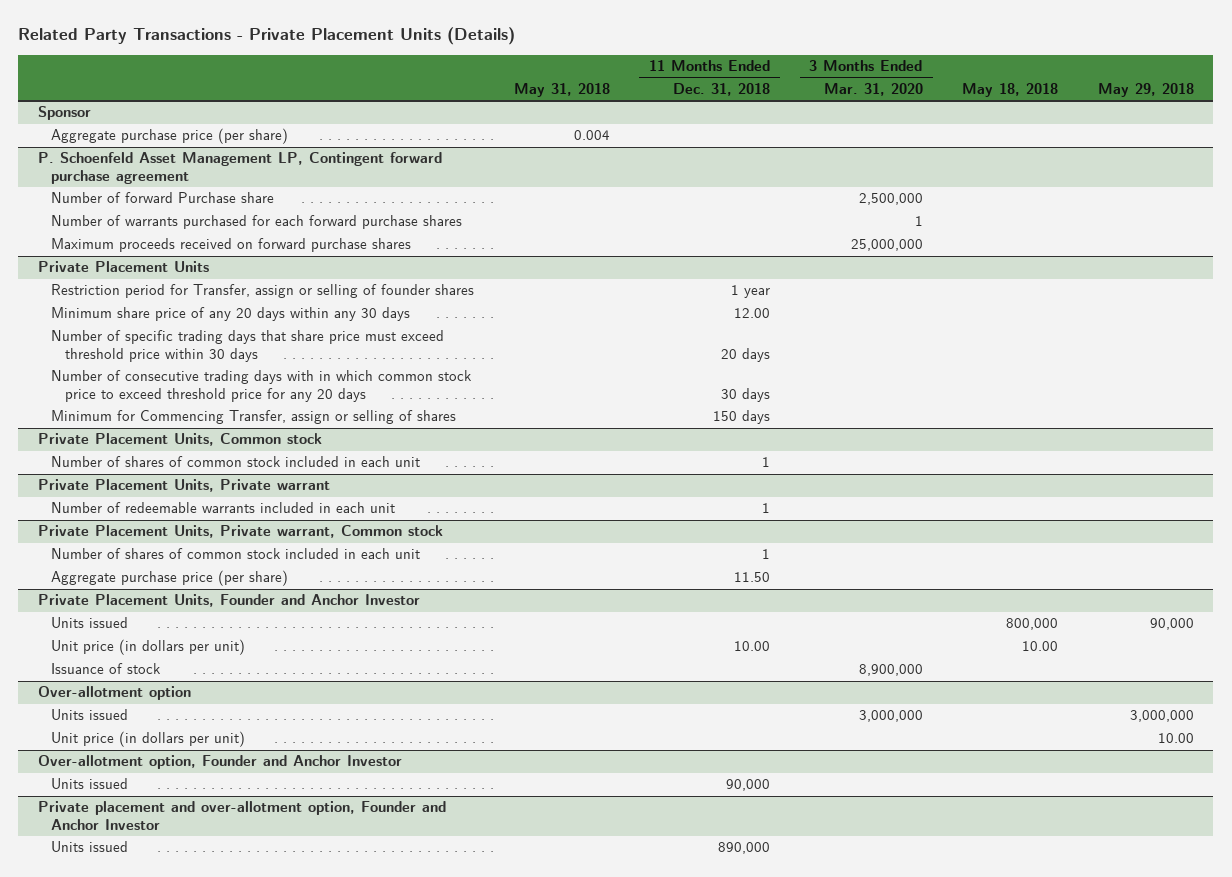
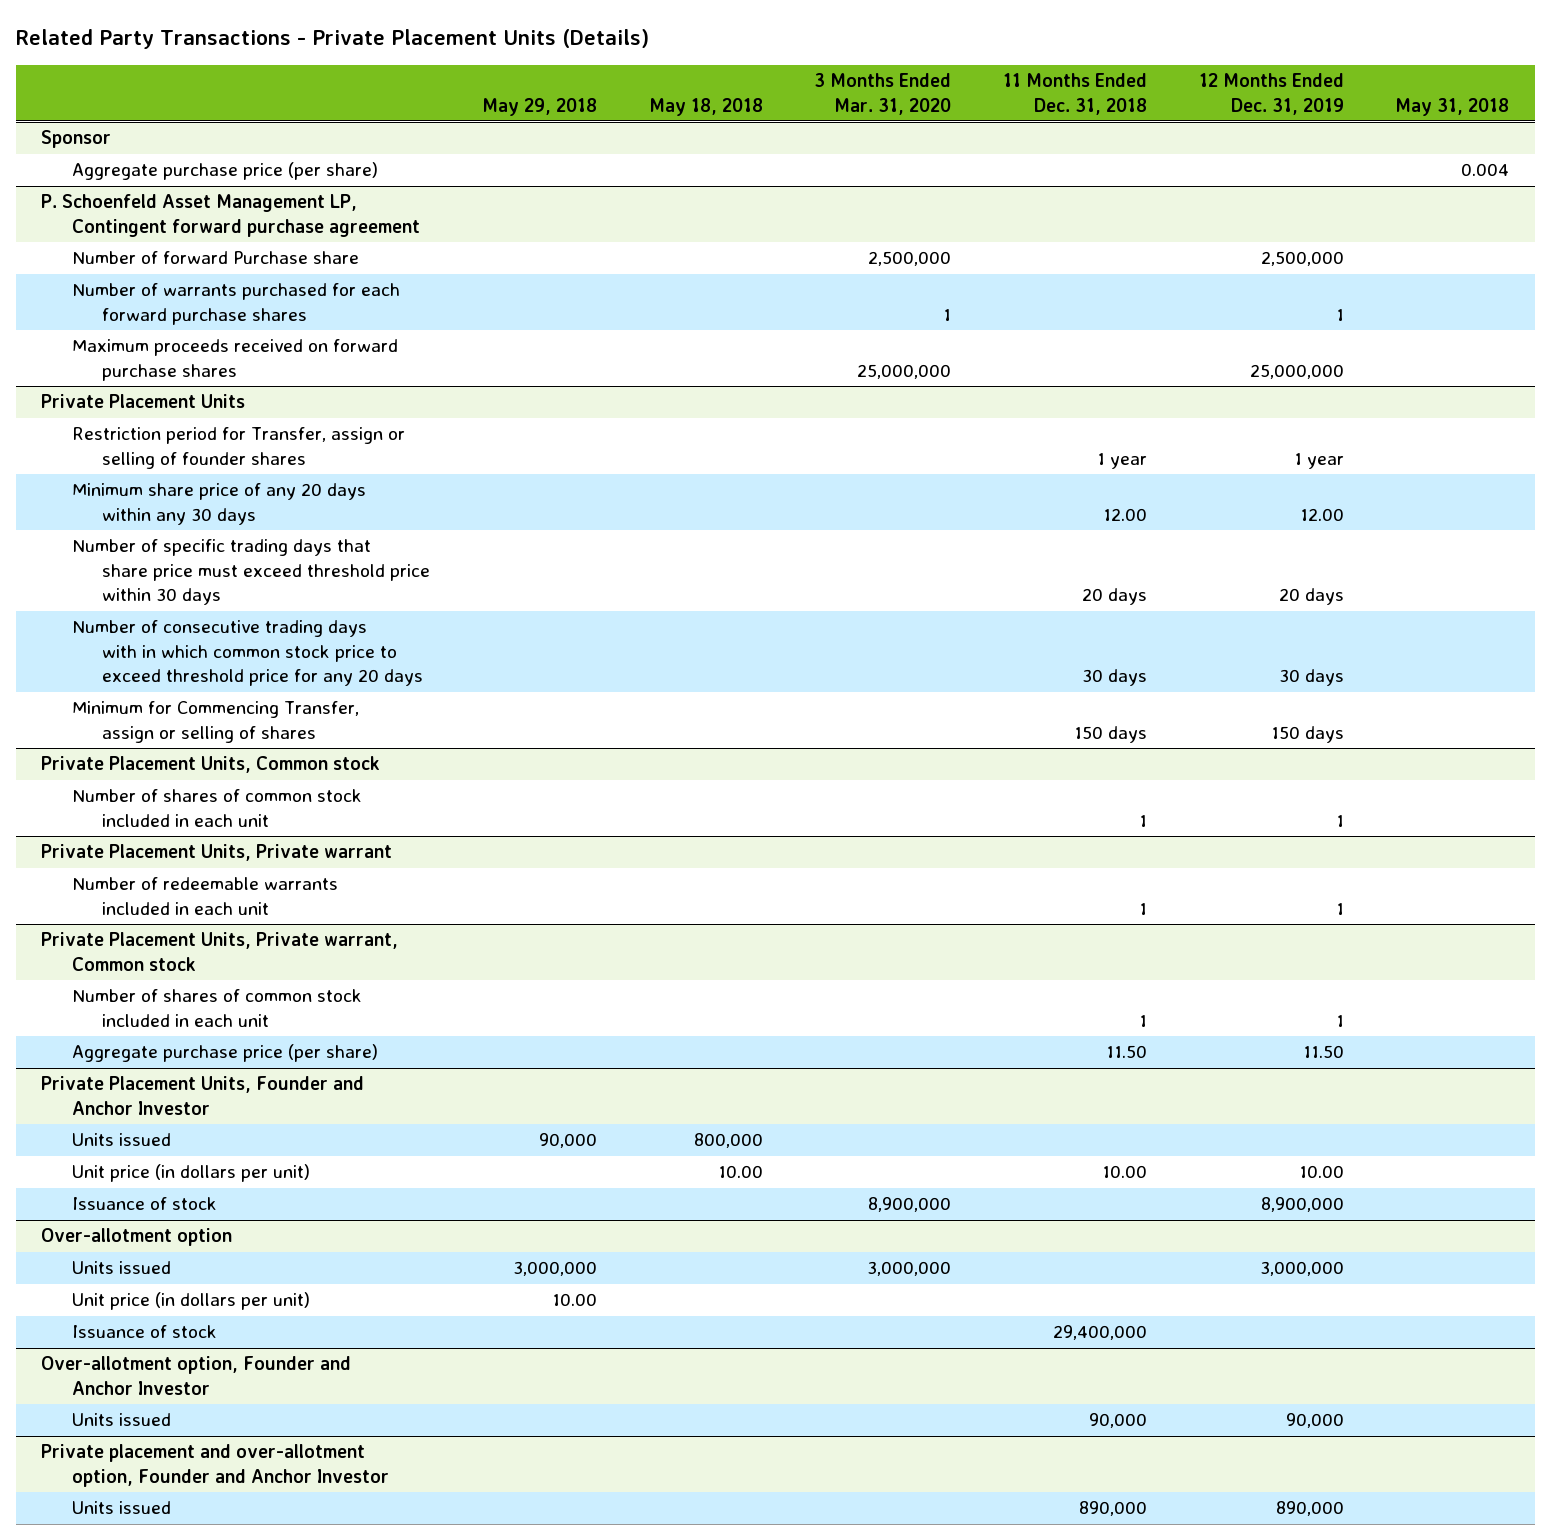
- | May 31, 2018 | 11 Months Ended Dec. 31, 2018 | 3 Months Ended Mar. 31, 2020 | May 18, 2018 | May 29, 2018
+ | May 29, 2018 | May 18, 2018 | 3 Months Ended Mar. 31, 2020 | 11 Months Ended Dec. 31, 2018 | 12 Months Ended Dec. 31, 2019 | May 31, 2018
@ Over-allotment option
+ Issuance of stock | | | | 29,400,000 | |

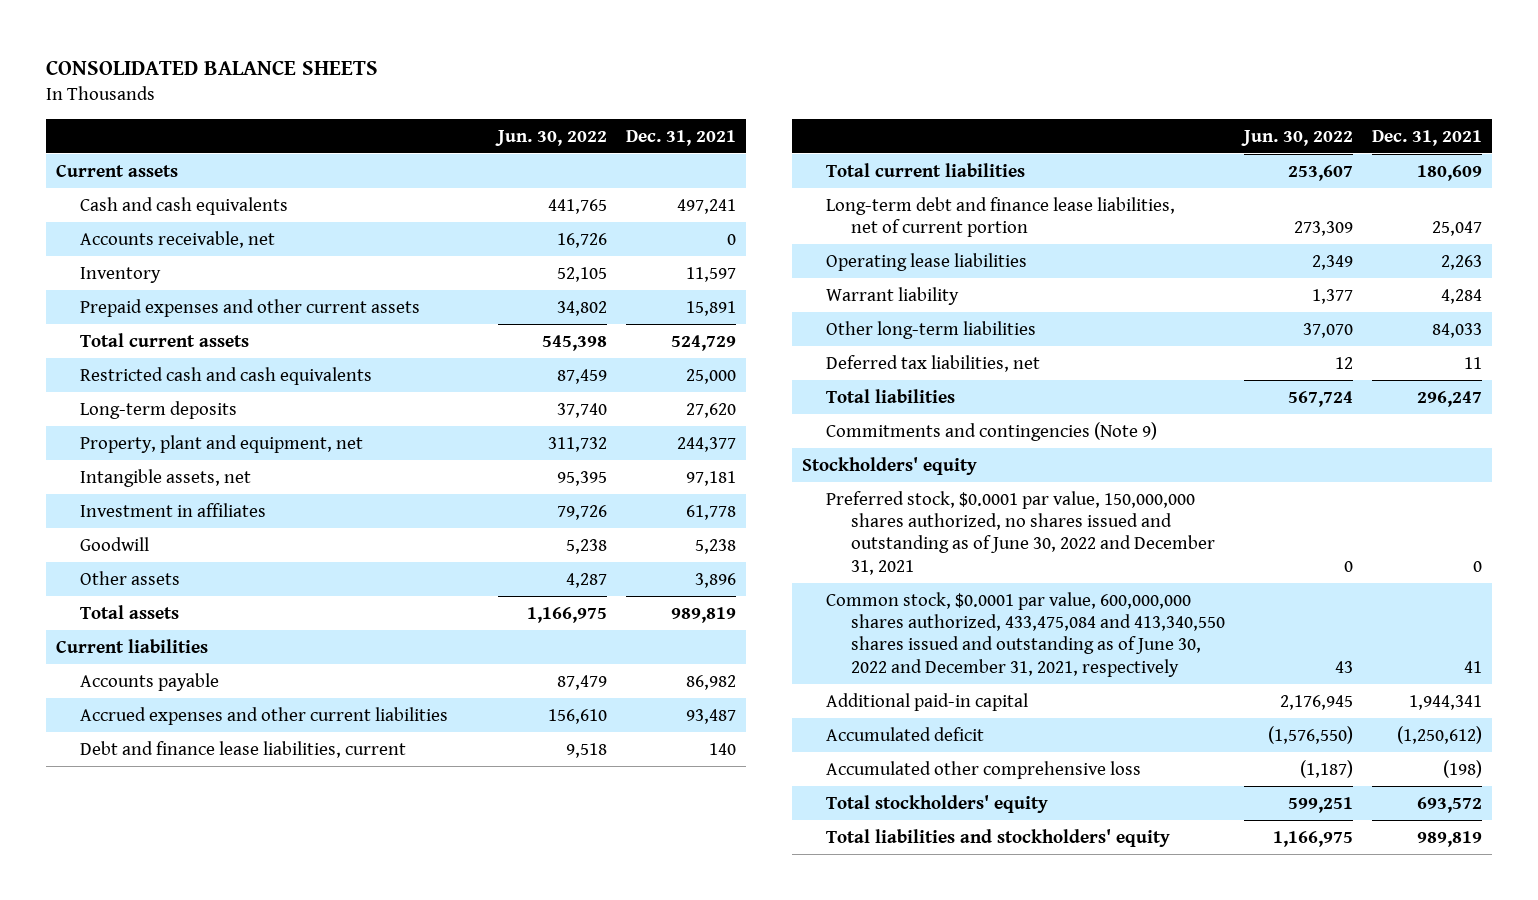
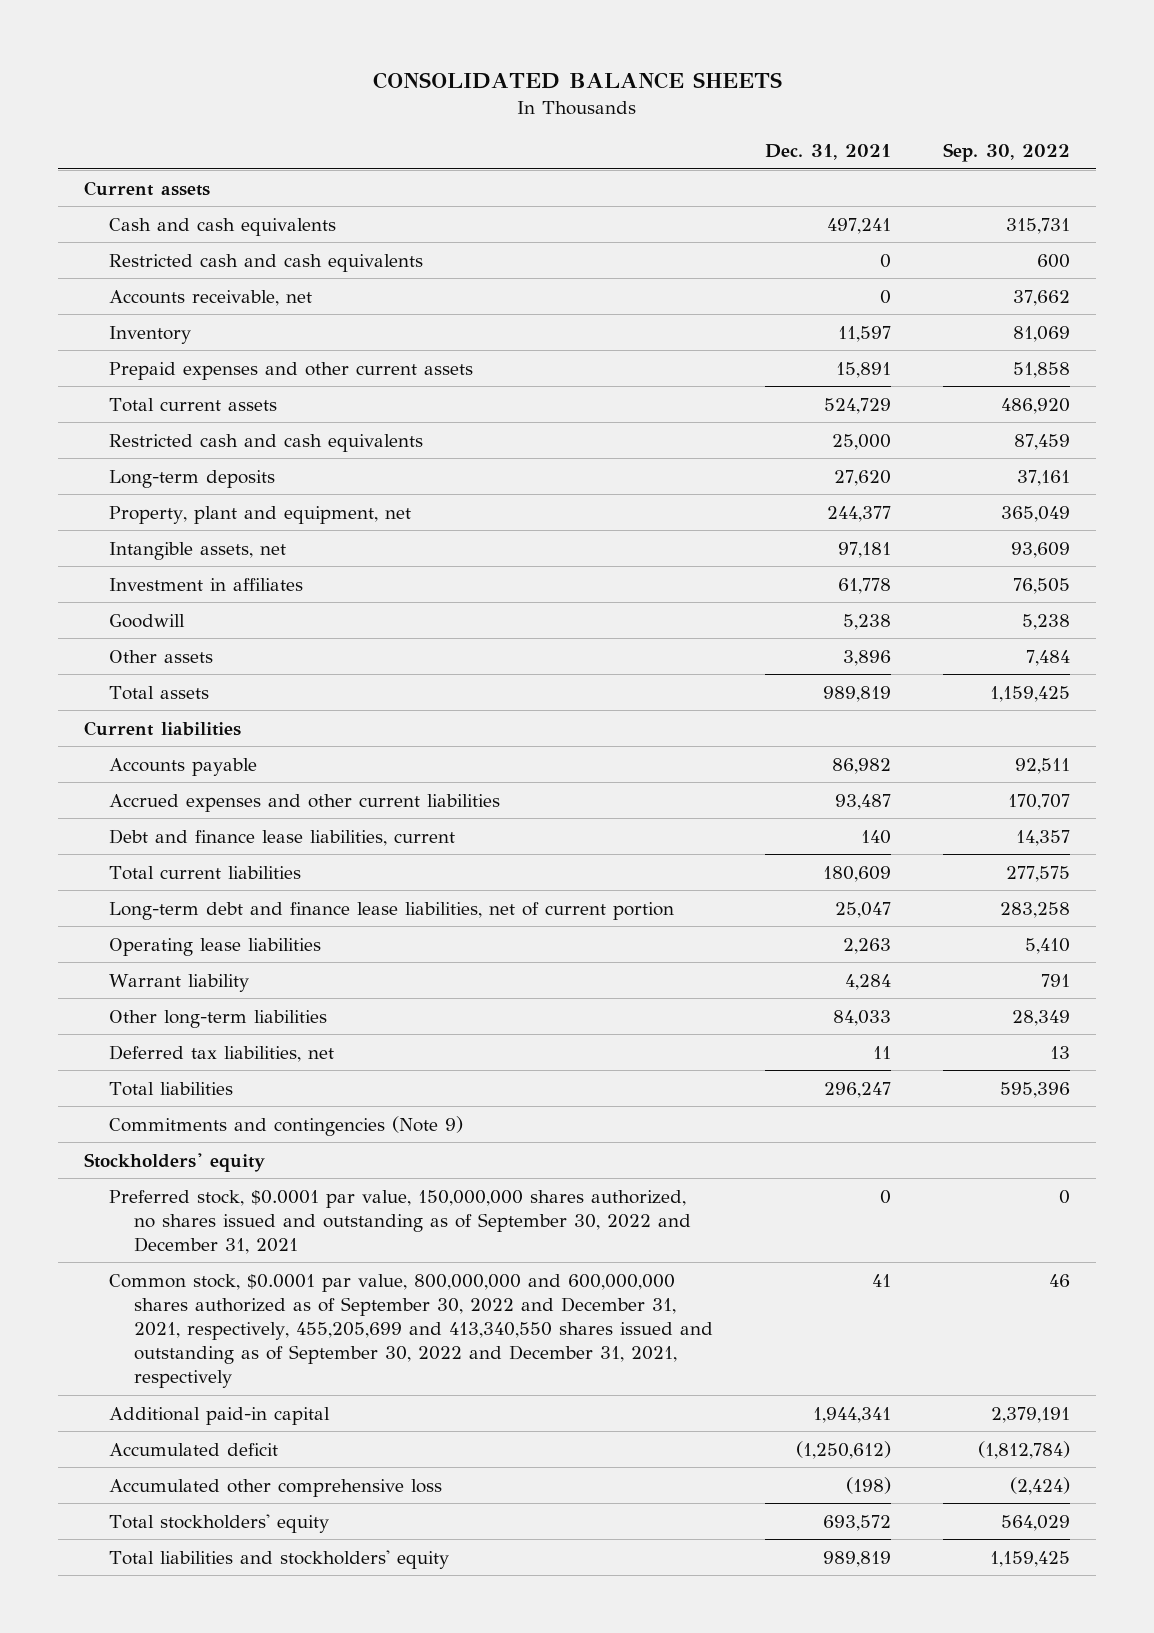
- | Jun. 30, 2022 | Dec. 31, 2021
+ | Dec. 31, 2021 | Sep. 30, 2022
+ Restricted cash and cash equivalents | 0 | 600
- Preferred stock, $0.0001 par value, 150,000,000 shares authorized, no shares issued and outstanding as of June 30, 2022 and December 31, 2021 | 0 | 0
- Common stock, $0.0001 par value, 600,000,000 shares authorized, 433,475,084 and 413,340,550 shares issued and outstanding as of June 30, 2022 and December 31, 2021, respectively | 43 | 41
+ Preferred stock, $0.0001 par value, 150,000,000 shares authorized, no shares issued and outstanding as of September 30, 2022 and December 31, 2021 | 0 | 0
+ Common stock, $0.0001 par value, 800,000,000 and 600,000,000 shares authorized as of September 30, 2022 and December 31, 2021, respectively, 455,205,699 and 413,340,550 shares issued and outstanding as of September 30, 2022 and December 31, 2021, respectively | 41 | 46

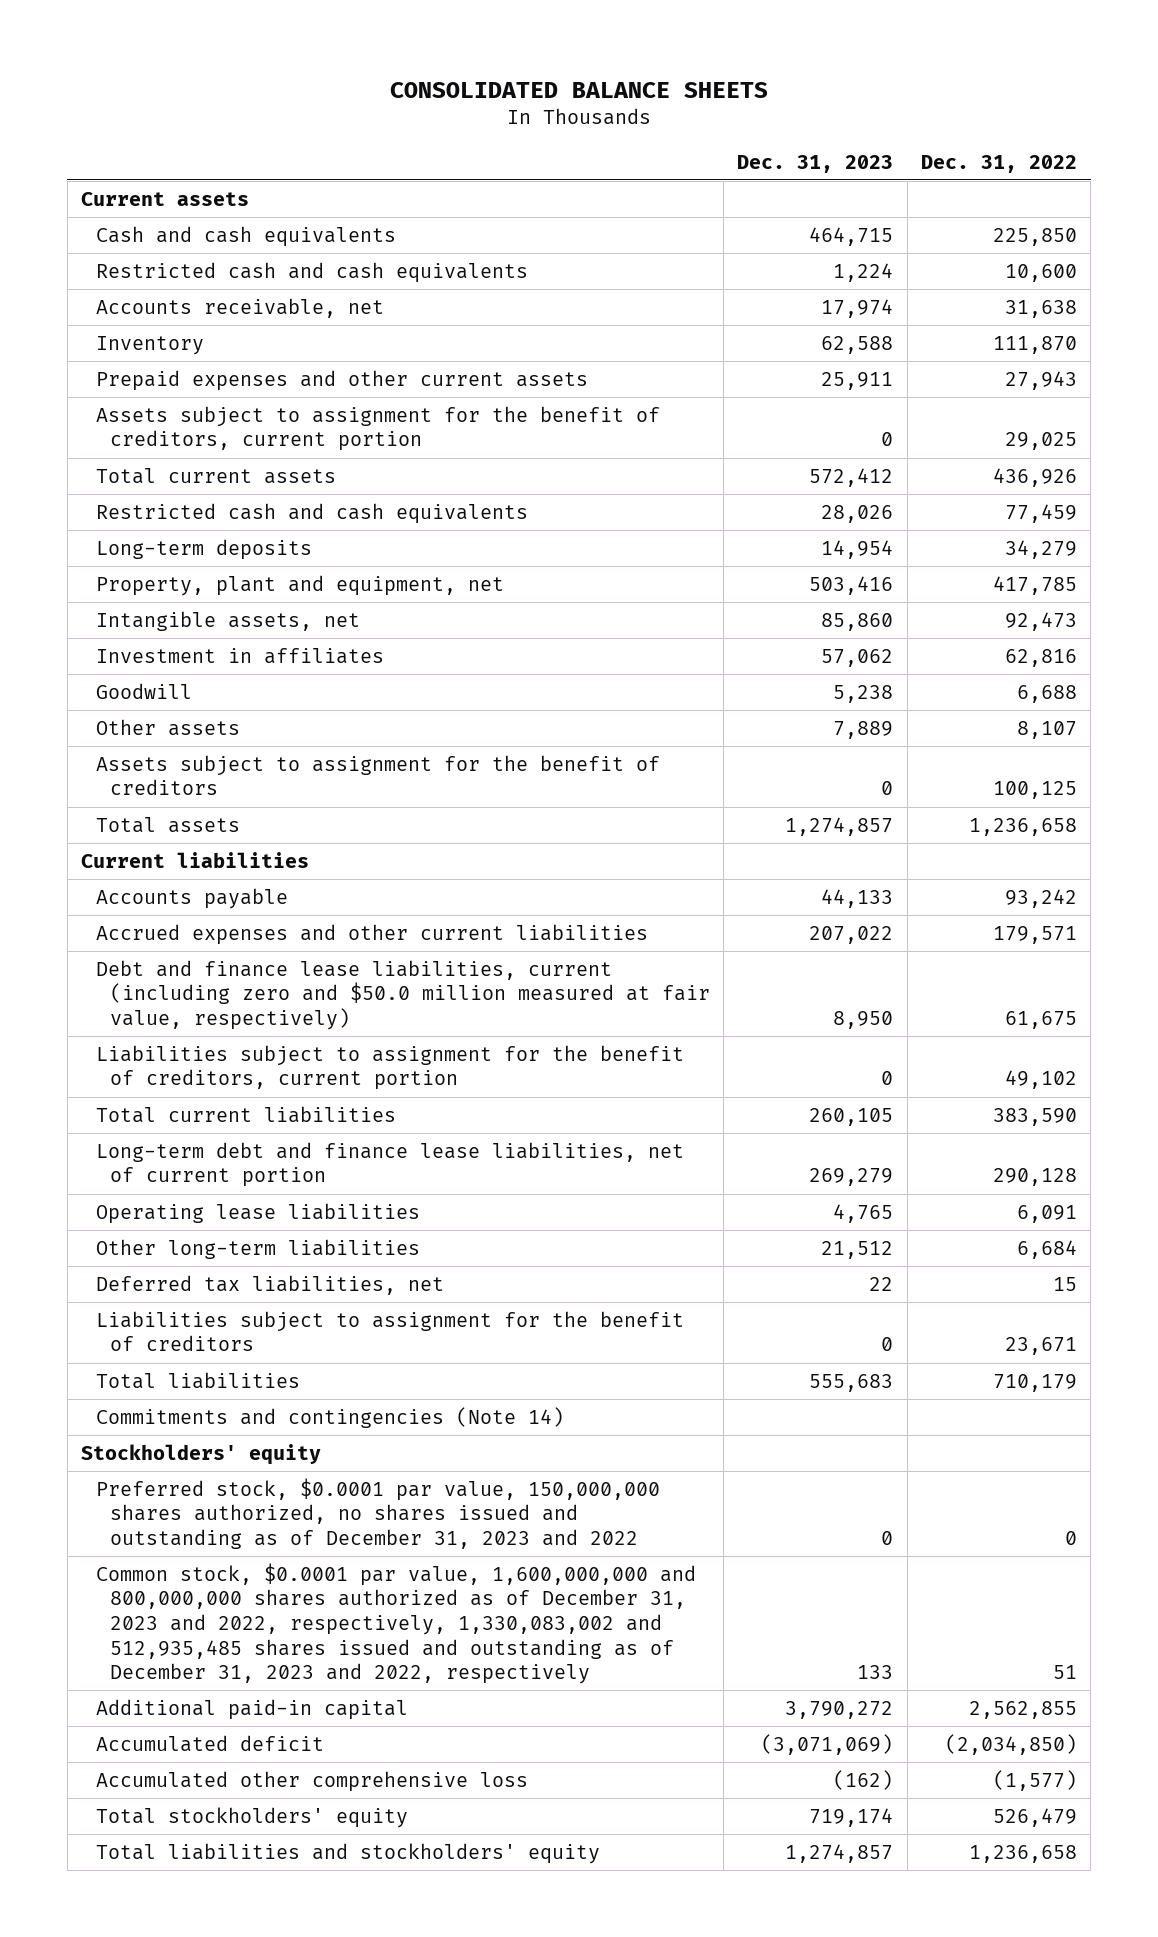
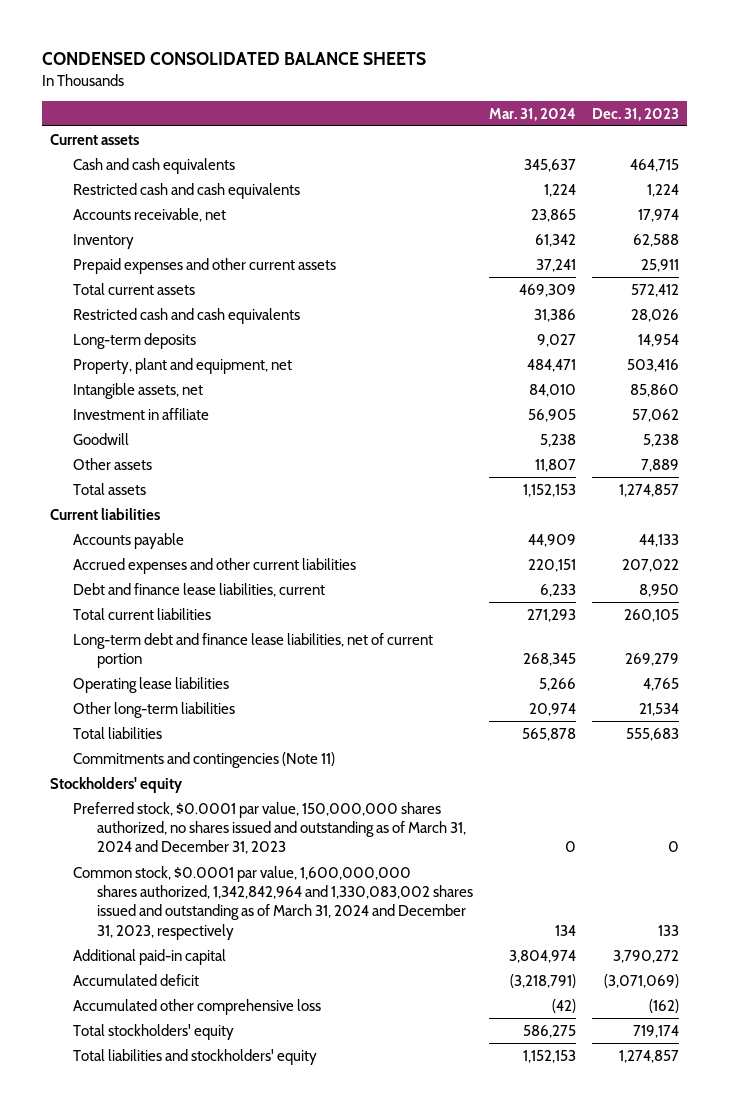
- CONSOLIDATED BALANCE SHEETS
+ CONDENSED CONSOLIDATED BALANCE SHEETS
- | Dec. 31, 2023 | Dec. 31, 2022
+ | Mar. 31, 2024 | Dec. 31, 2023
- Assets subject to assignment for the benefit of creditors, current portion | 0 | 29,025
- Investment in affiliates | 57,062 | 62,816
+ Investment in affiliate | 56,905 | 57,062
- Assets subject to assignment for the benefit of creditors | 0 | 100,125
- Debt and finance lease liabilities, current (including zero and $50.0 million measured at fair value, respectively) | 8,950 | 61,675
- Liabilities subject to assignment for the benefit of creditors, current portion | 0 | 49,102
+ Debt and finance lease liabilities, current | 6,233 | 8,950
- Other long-term liabilities | 21,512 | 6,684
- Deferred tax liabilities, net | 22 | 15
- Liabilities subject to assignment for the benefit of creditors | 0 | 23,671
+ Other long-term liabilities | 20,974 | 21,534
- Commitments and contingencies (Note 14)
+ Commitments and contingencies (Note 11)
- Preferred stock, $0.0001 par value, 150,000,000 shares authorized, no shares issued and outstanding as of December 31, 2023 and 2022 | 0 | 0
- Common stock, $0.0001 par value, 1,600,000,000 and 800,000,000 shares authorized as of December 31, 2023 and 2022, respectively, 1,330,083,002 and 512,935,485 shares issued and outstanding as of December 31, 2023 and 2022, respectively | 133 | 51
+ Preferred stock, $0.0001 par value, 150,000,000 shares authorized, no shares issued and outstanding as of March 31, 2024 and December 31, 2023 | 0 | 0
+ Common stock, $0.0001 par value, 1,600,000,000 shares authorized, 1,342,842,964 and 1,330,083,002 shares issued and outstanding as of March 31, 2024 and December 31, 2023, respectively | 134 | 133

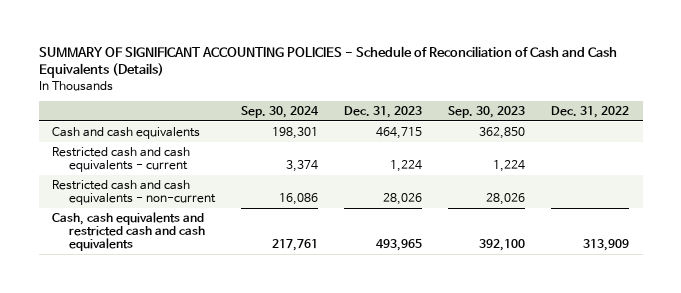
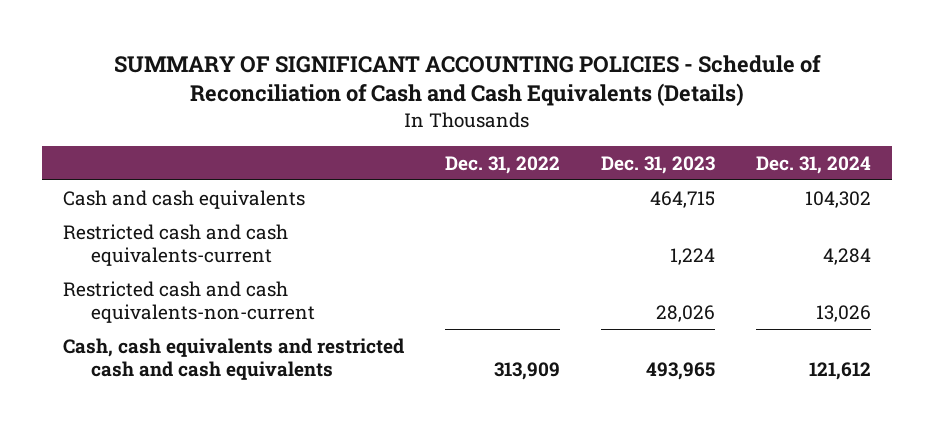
- | Sep. 30, 2024 | Dec. 31, 2023 | Sep. 30, 2023 | Dec. 31, 2022
+ | Dec. 31, 2022 | Dec. 31, 2023 | Dec. 31, 2024
- Restricted cash and cash equivalents - current | 3,374 | 1,224 | 1,224 |
- Restricted cash and cash equivalents - non-current | 16,086 | 28,026 | 28,026 |
+ Restricted cash and cash equivalents-current | | 1,224 | 4,284
+ Restricted cash and cash equivalents-non-current | | 28,026 | 13,026

